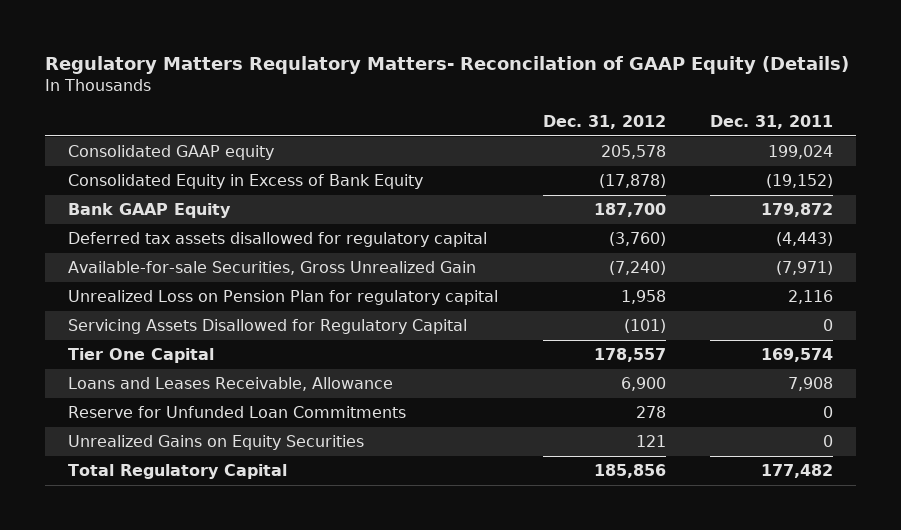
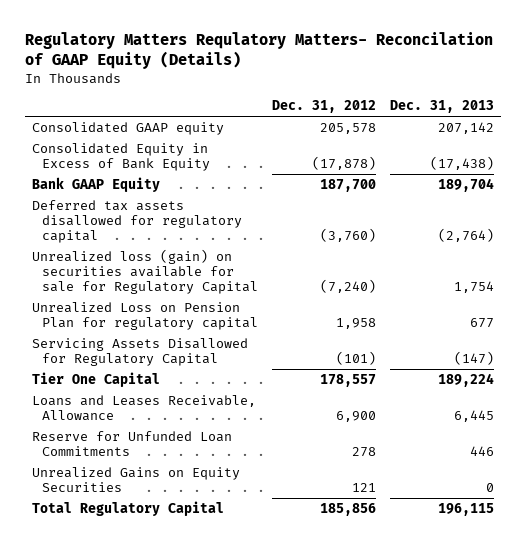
- | Dec. 31, 2012 | Dec. 31, 2011
+ | Dec. 31, 2012 | Dec. 31, 2013
- Available-for-sale Securities, Gross Unrealized Gain | (7,240) | (7,971)
+ Unrealized loss (gain) on securities available for sale for Regulatory Capital | (7,240) | 1,754

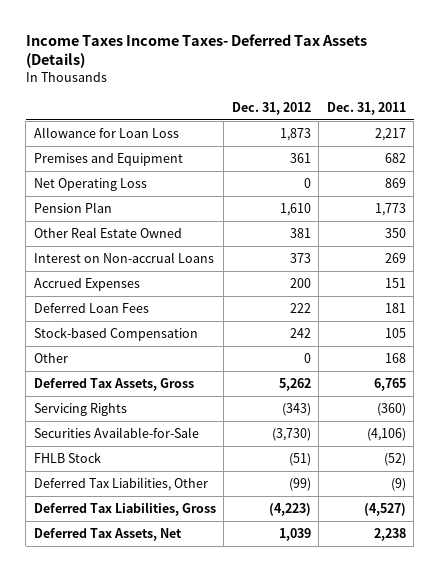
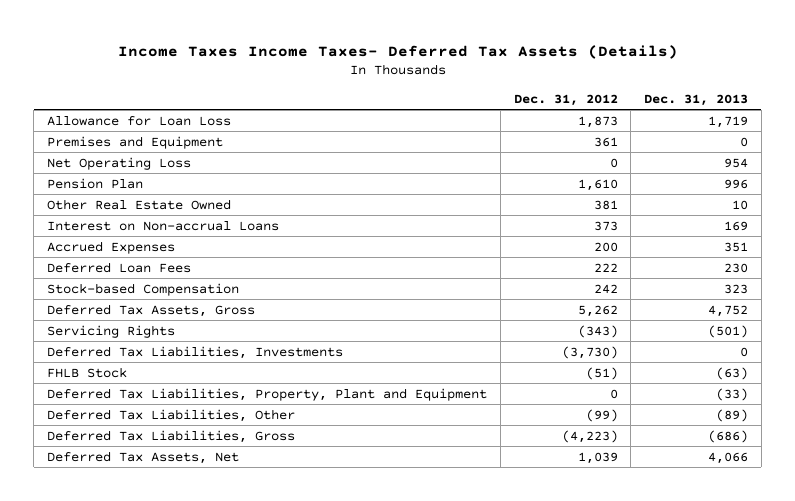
- | Dec. 31, 2012 | Dec. 31, 2011
+ | Dec. 31, 2012 | Dec. 31, 2013
- Other | 0 | 168
- Securities Available-for-Sale | (3,730) | (4,106)
+ Deferred Tax Liabilities, Investments | (3,730) | 0
+ Deferred Tax Liabilities, Property, Plant and Equipment | 0 | (33)

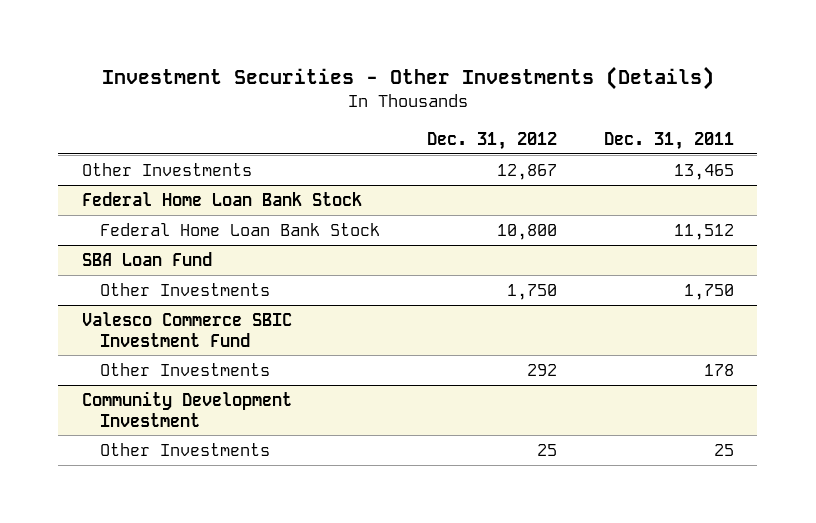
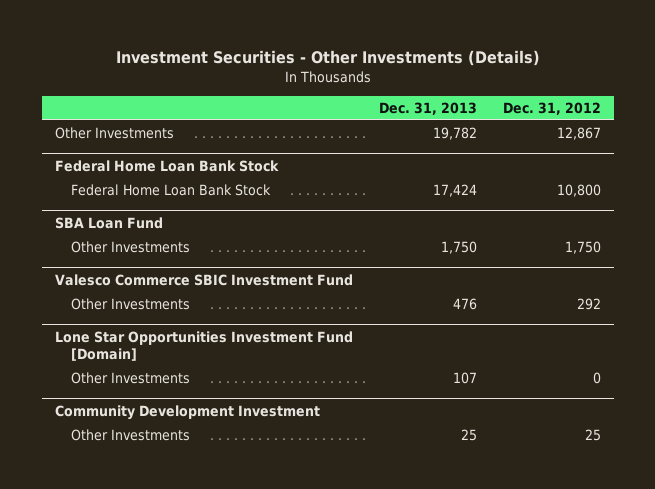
- | Dec. 31, 2012 | Dec. 31, 2011
+ | Dec. 31, 2013 | Dec. 31, 2012
+ Lone Star Opportunities Investment Fund [Domain]
+ Other Investments | 107 | 0

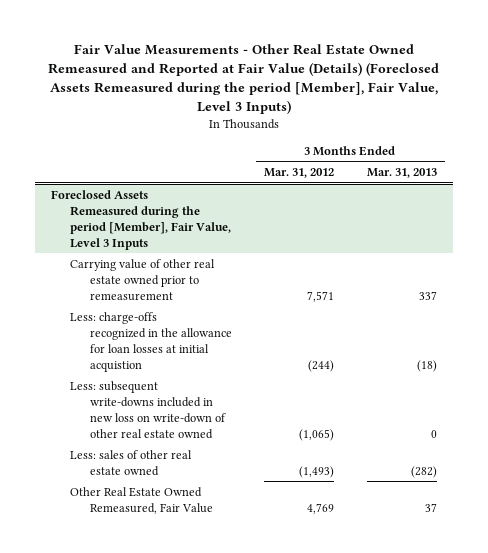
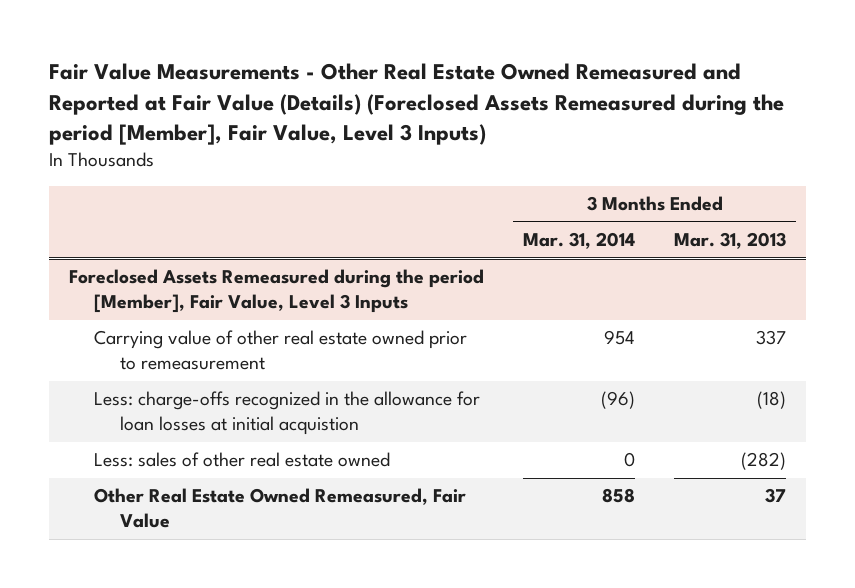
- | 3 Months Ended Mar. 31, 2012 | 3 Months Ended Mar. 31, 2013
+ | 3 Months Ended Mar. 31, 2014 | 3 Months Ended Mar. 31, 2013
@ Foreclosed Assets Remeasured during the period [Member], Fair Value, Level 3 Inputs
- Less: subsequent write-downs included in new loss on write-down of other real estate owned | (1,065) | 0

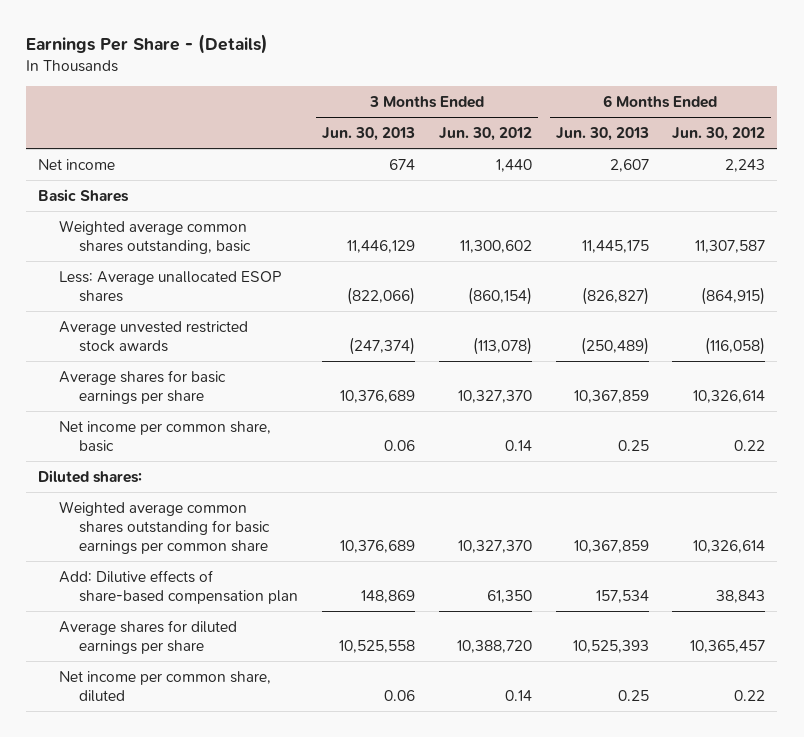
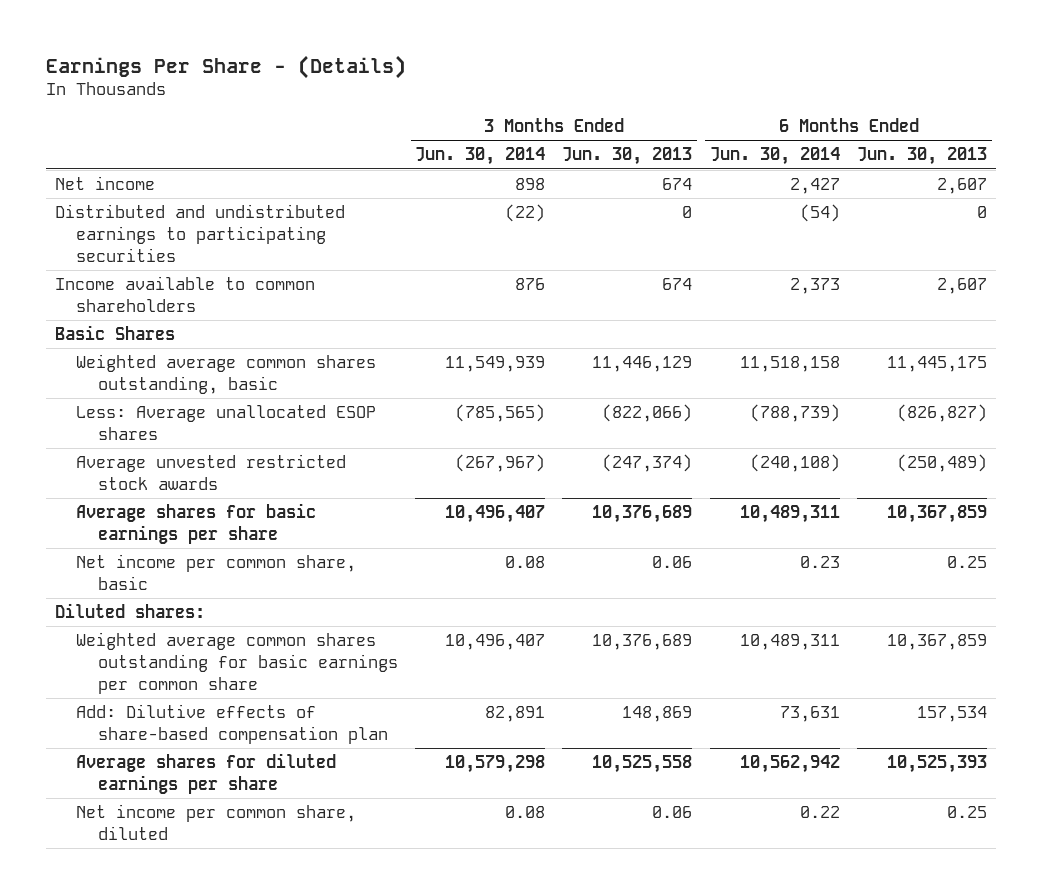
- | 3 Months Ended Jun. 30, 2013 | 3 Months Ended Jun. 30, 2012 | 6 Months Ended Jun. 30, 2013 | 6 Months Ended Jun. 30, 2012
+ | 3 Months Ended Jun. 30, 2014 | 3 Months Ended Jun. 30, 2013 | 6 Months Ended Jun. 30, 2014 | 6 Months Ended Jun. 30, 2013
+ Distributed and undistributed earnings to participating securities | (22) | 0 | (54) | 0
+ Income available to common shareholders | 876 | 674 | 2,373 | 2,607

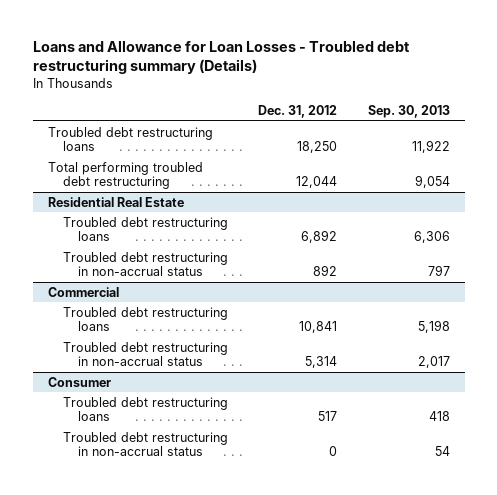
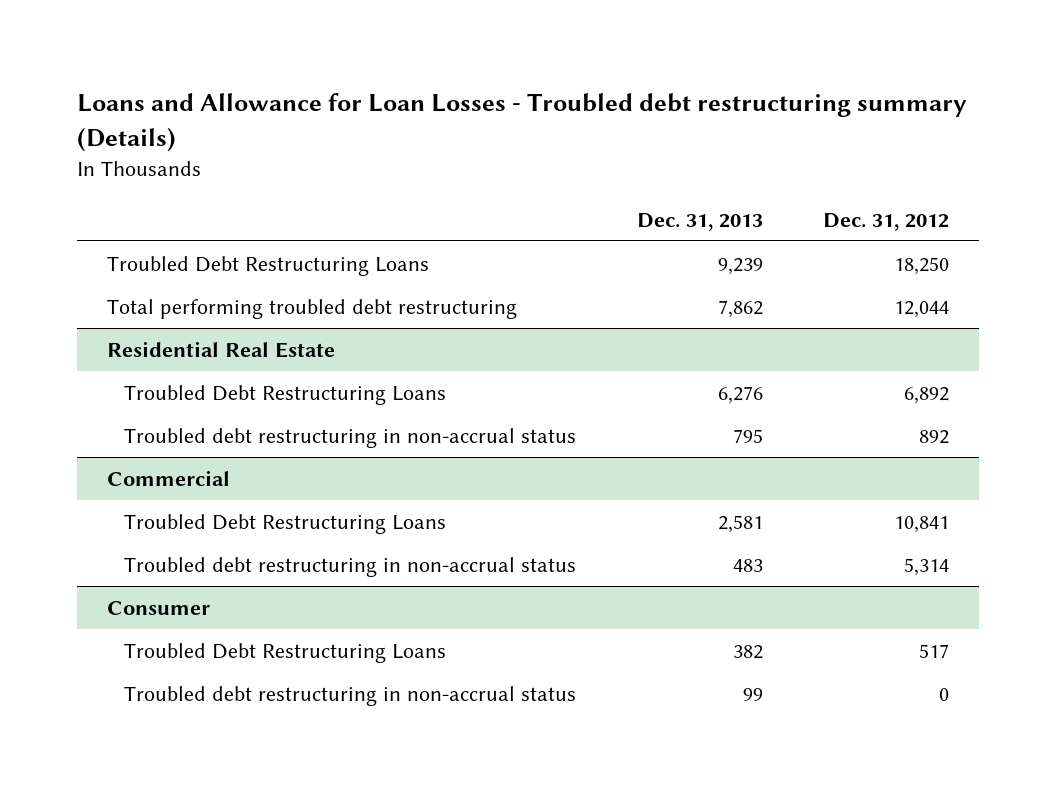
- | Dec. 31, 2012 | Sep. 30, 2013
+ | Dec. 31, 2013 | Dec. 31, 2012
- Troubled debt restructuring loans | 18,250 | 11,922
+ Troubled Debt Restructuring Loans | 9,239 | 18,250
@ Residential Real Estate
- Troubled debt restructuring loans | 6,892 | 6,306
+ Troubled Debt Restructuring Loans | 6,276 | 6,892
@ Commercial
- Troubled debt restructuring loans | 10,841 | 5,198
+ Troubled Debt Restructuring Loans | 2,581 | 10,841
@ Consumer
- Troubled debt restructuring loans | 517 | 418
+ Troubled Debt Restructuring Loans | 382 | 517

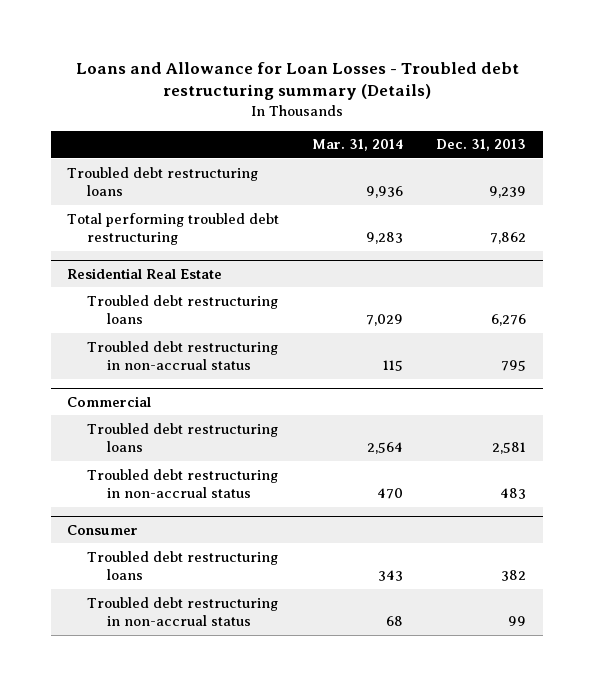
- | Dec. 31, 2013 | Dec. 31, 2012
+ | Mar. 31, 2014 | Dec. 31, 2013
- Troubled Debt Restructuring Loans | 9,239 | 18,250
+ Troubled debt restructuring loans | 9,936 | 9,239
@ Residential Real Estate
- Troubled Debt Restructuring Loans | 6,276 | 6,892
+ Troubled debt restructuring loans | 7,029 | 6,276
@ Commercial
- Troubled Debt Restructuring Loans | 2,581 | 10,841
+ Troubled debt restructuring loans | 2,564 | 2,581
@ Consumer
- Troubled Debt Restructuring Loans | 382 | 517
+ Troubled debt restructuring loans | 343 | 382

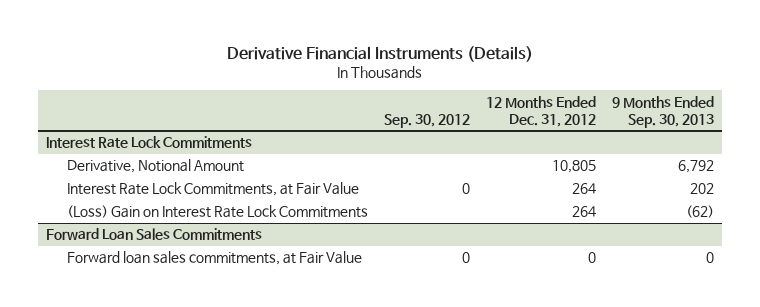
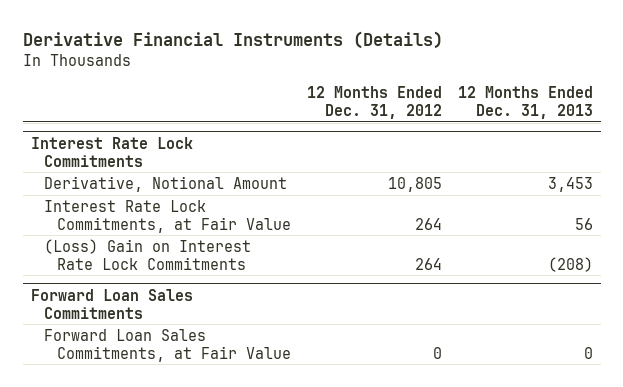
- | Sep. 30, 2012 | 12 Months Ended Dec. 31, 2012 | 9 Months Ended Sep. 30, 2013
+ | 12 Months Ended Dec. 31, 2012 | 12 Months Ended Dec. 31, 2013
@ Forward Loan Sales Commitments
- Forward loan sales commitments, at Fair Value | 0 | 0 | 0
+ Forward Loan Sales Commitments, at Fair Value | 0 | 0

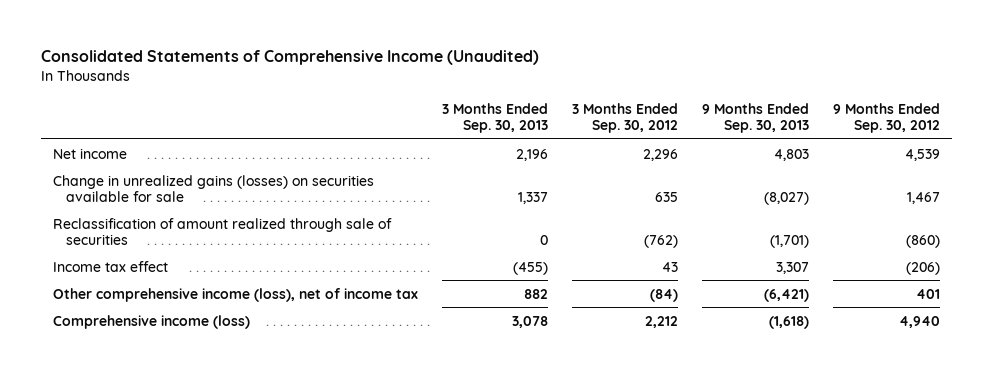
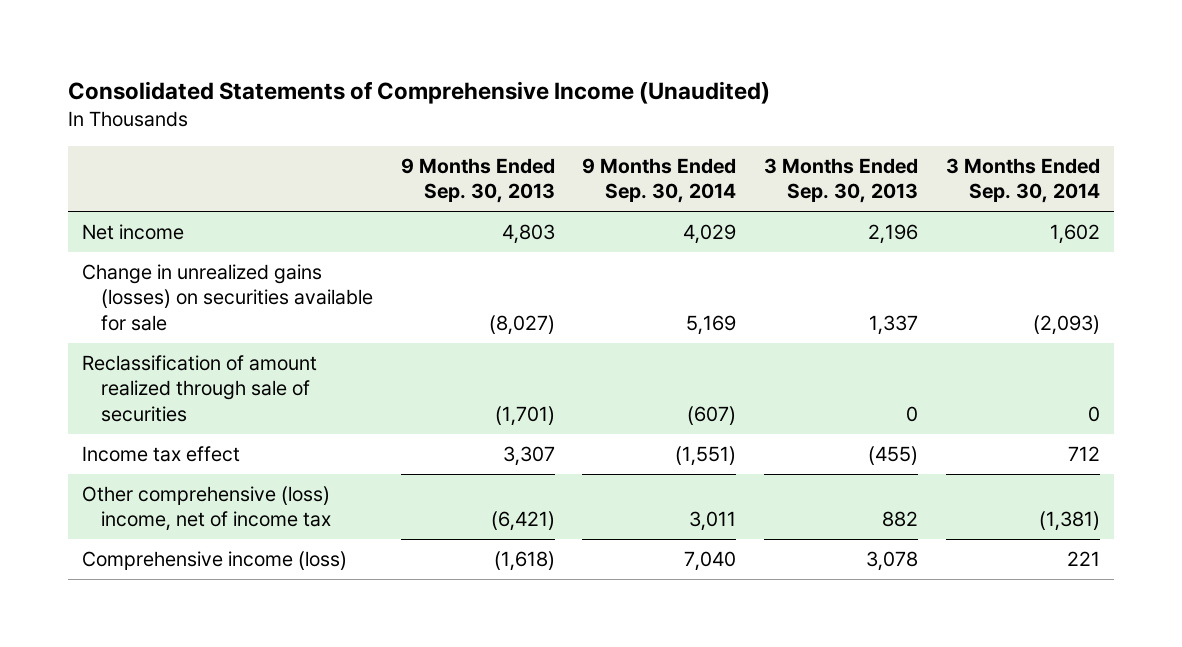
- | 3 Months Ended Sep. 30, 2013 | 3 Months Ended Sep. 30, 2012 | 9 Months Ended Sep. 30, 2013 | 9 Months Ended Sep. 30, 2012
+ | 9 Months Ended Sep. 30, 2013 | 9 Months Ended Sep. 30, 2014 | 3 Months Ended Sep. 30, 2013 | 3 Months Ended Sep. 30, 2014
- Other comprehensive income (loss), net of income tax | 882 | (84) | (6,421) | 401
+ Other comprehensive (loss) income, net of income tax | (6,421) | 3,011 | 882 | (1,381)

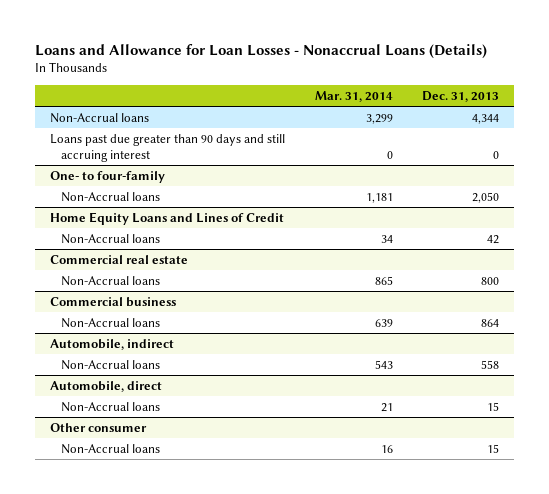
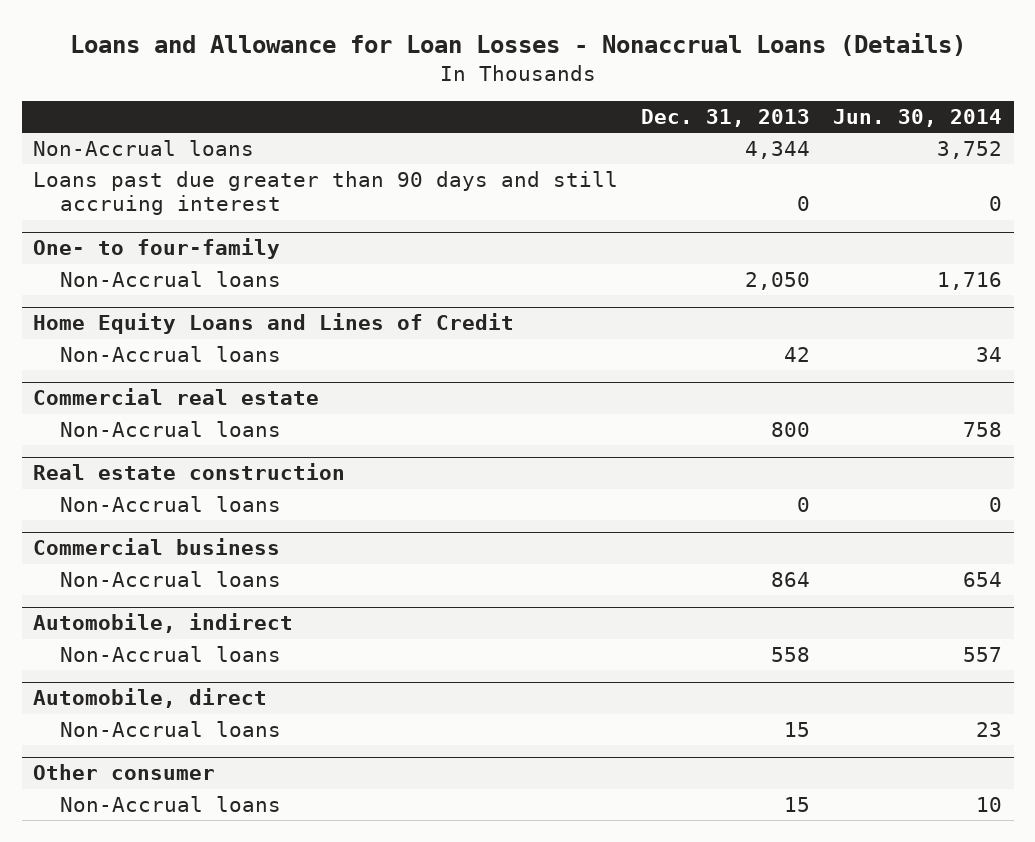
- | Mar. 31, 2014 | Dec. 31, 2013
+ | Dec. 31, 2013 | Jun. 30, 2014
+ Real estate construction
+ Non-Accrual loans | 0 | 0

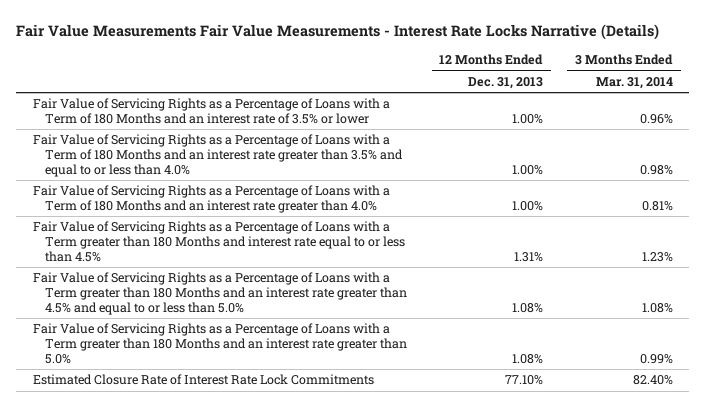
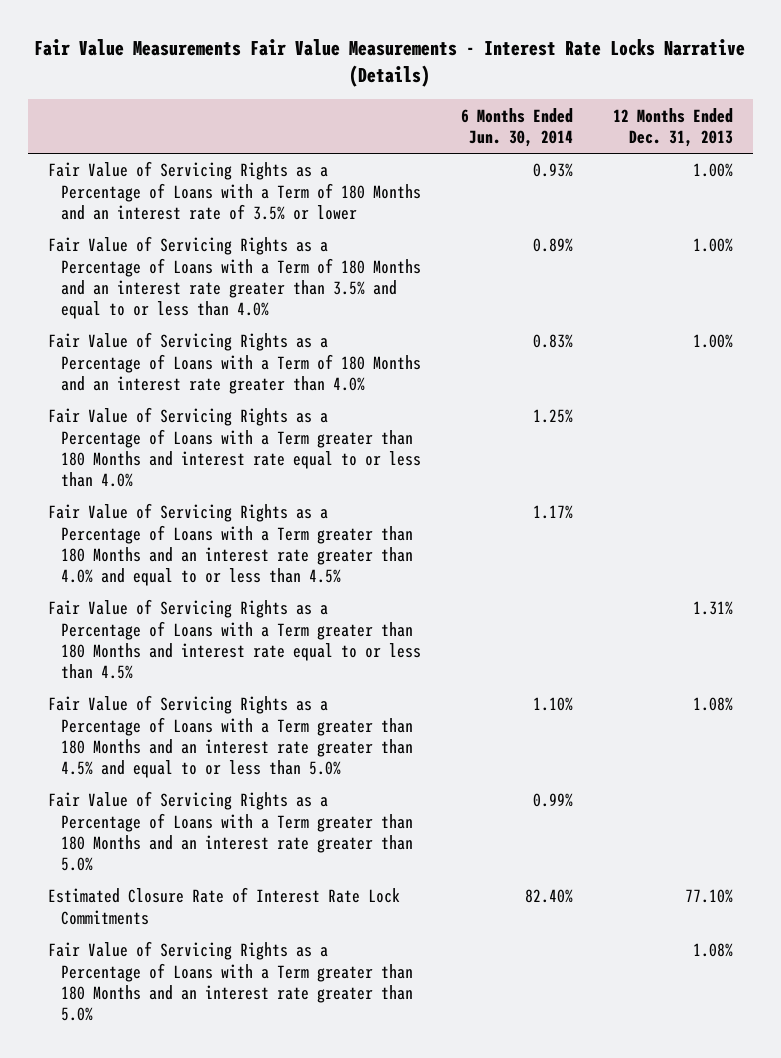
- | 12 Months Ended Dec. 31, 2013 | 3 Months Ended Mar. 31, 2014
+ | 6 Months Ended Jun. 30, 2014 | 12 Months Ended Dec. 31, 2013
+ Fair Value of Servicing Rights as a Percentage of Loans with a Term greater than 180 Months and interest rate equal to or less than 4.0% | 1.25% |
+ Fair Value of Servicing Rights as a Percentage of Loans with a Term greater than 180 Months and an interest rate greater than 4.0% and equal to or less than 4.5% | 1.17% |
+ Fair Value of Servicing Rights as a Percentage of Loans with a Term greater than 180 Months and an interest rate greater than 5.0% | 0.99% |
moved down: Fair Value of Servicing Rights as a Percentage of Loans with a Term greater than 180 Months and an interest rate greater than 5.0% | | 1.08%

